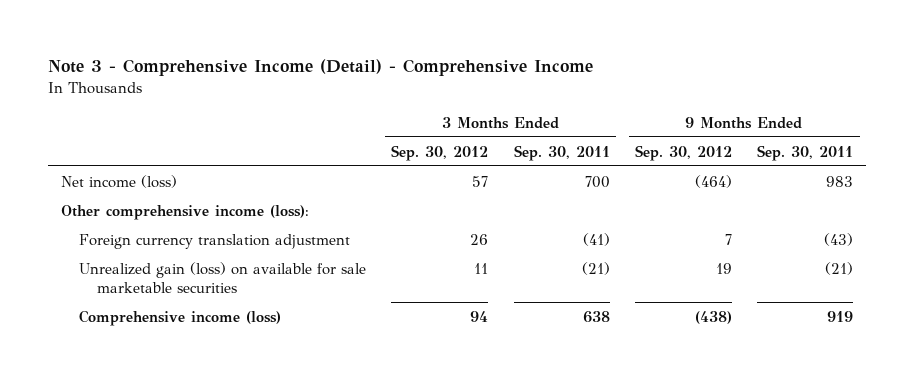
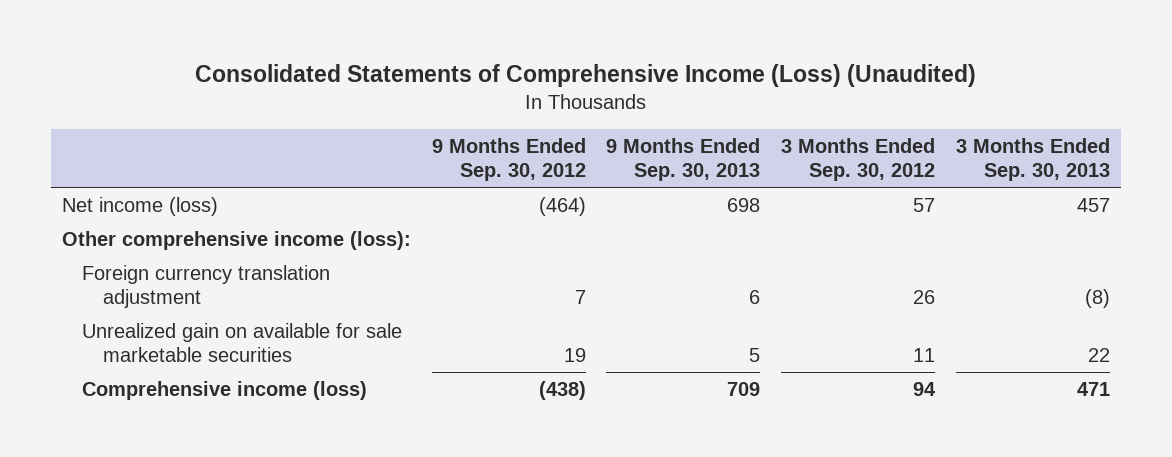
- Note 3 - Comprehensive Income (Detail) - Comprehensive Income
+ Consolidated Statements of Comprehensive Income (Loss) (Unaudited)
- | 3 Months Ended Sep. 30, 2012 | 3 Months Ended Sep. 30, 2011 | 9 Months Ended Sep. 30, 2012 | 9 Months Ended Sep. 30, 2011
+ | 9 Months Ended Sep. 30, 2012 | 9 Months Ended Sep. 30, 2013 | 3 Months Ended Sep. 30, 2012 | 3 Months Ended Sep. 30, 2013
- Unrealized gain (loss) on available for sale marketable securities | 11 | (21) | 19 | (21)
+ Unrealized gain on available for sale marketable securities | 19 | 5 | 11 | 22

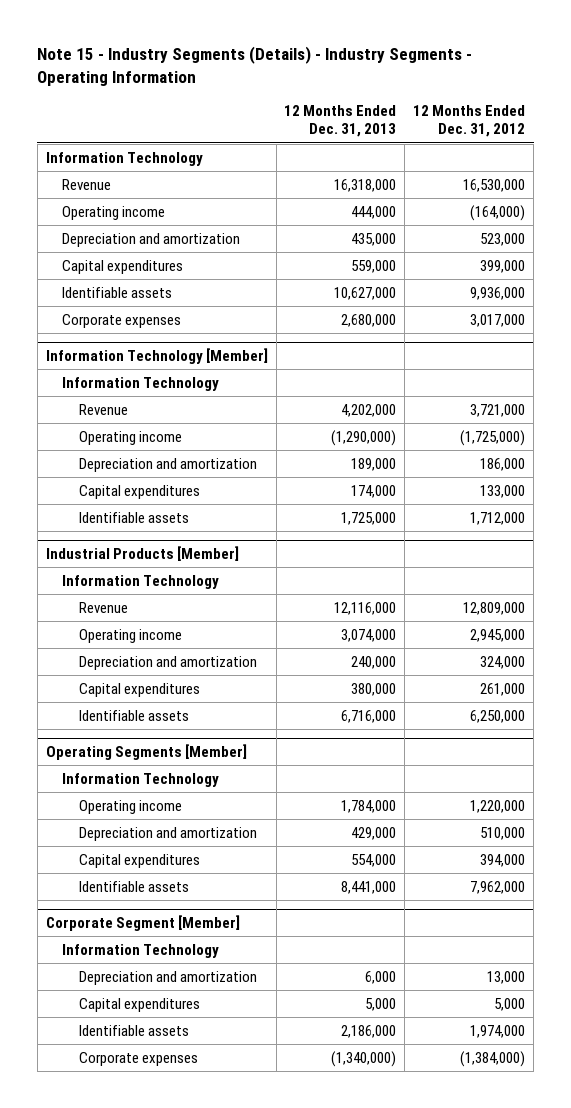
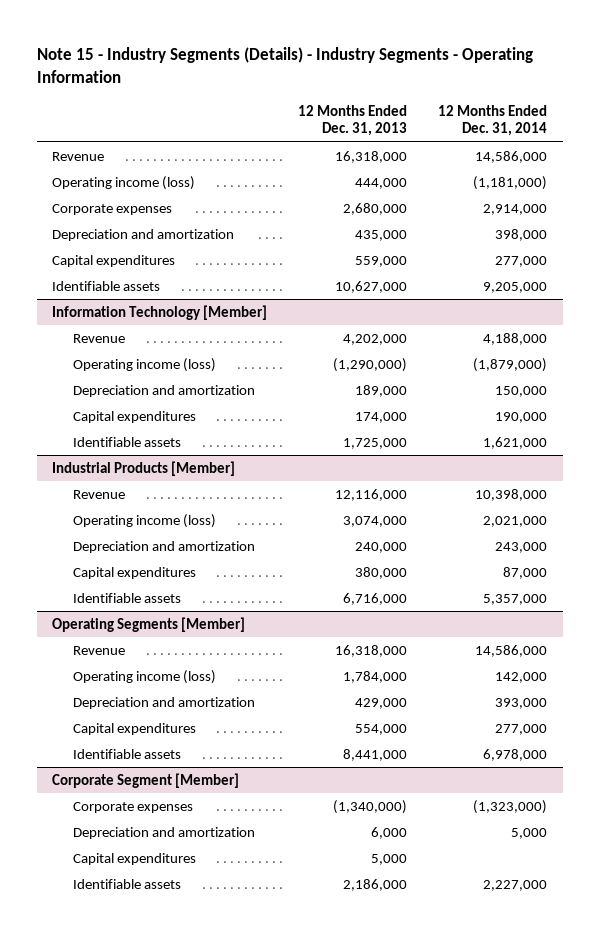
- | 12 Months Ended Dec. 31, 2013 | 12 Months Ended Dec. 31, 2012
+ | 12 Months Ended Dec. 31, 2013 | 12 Months Ended Dec. 31, 2014
- Information Technology
- Operating income | 444,000 | (164,000)
+ Operating income (loss) | 444,000 | (1,181,000)
moved up: Corporate expenses | 2,680,000 | 2,914,000
@ Information Technology [Member]
- Information Technology
- Operating income | (1,290,000) | (1,725,000)
+ Operating income (loss) | (1,290,000) | (1,879,000)
@ Industrial Products [Member]
- Information Technology
- Operating income | 3,074,000 | 2,945,000
+ Operating income (loss) | 3,074,000 | 2,021,000
@ Operating Segments [Member]
- Information Technology
- Operating income | 1,784,000 | 1,220,000
+ Revenue | 16,318,000 | 14,586,000
+ Operating income (loss) | 1,784,000 | 142,000
@ Corporate Segment [Member]
- Information Technology
moved up: Corporate expenses | (1,340,000) | (1,323,000)

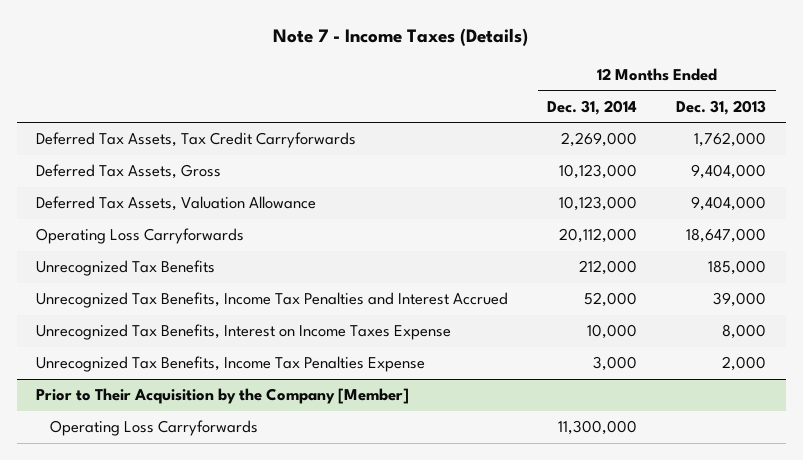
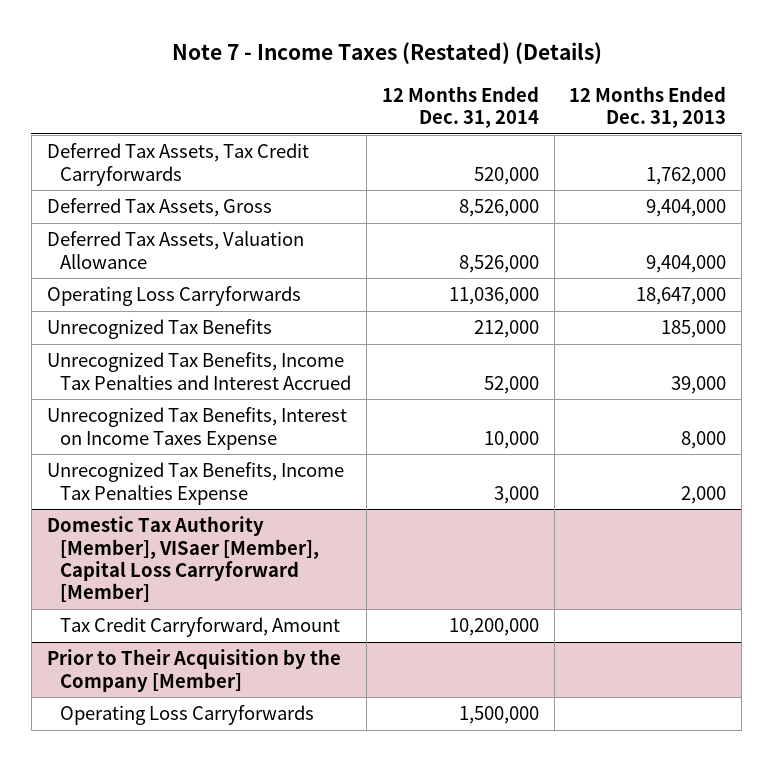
- Note 7 - Income Taxes (Details)
+ Note 7 - Income Taxes (Restated) (Details)
- Deferred Tax Assets, Tax Credit Carryforwards | 2,269,000 | 1,762,000
- Deferred Tax Assets, Gross | 10,123,000 | 9,404,000
- Deferred Tax Assets, Valuation Allowance | 10,123,000 | 9,404,000
- Operating Loss Carryforwards | 20,112,000 | 18,647,000
+ Deferred Tax Assets, Tax Credit Carryforwards | 520,000 | 1,762,000
+ Deferred Tax Assets, Gross | 8,526,000 | 9,404,000
+ Deferred Tax Assets, Valuation Allowance | 8,526,000 | 9,404,000
+ Operating Loss Carryforwards | 11,036,000 | 18,647,000
+ Domestic Tax Authority [Member], VISaer [Member], Capital Loss Carryforward [Member]
+ Tax Credit Carryforward, Amount | 10,200,000 |
@ Prior to Their Acquisition by the Company [Member]
- Operating Loss Carryforwards | 11,300,000 |
+ Operating Loss Carryforwards | 1,500,000 |

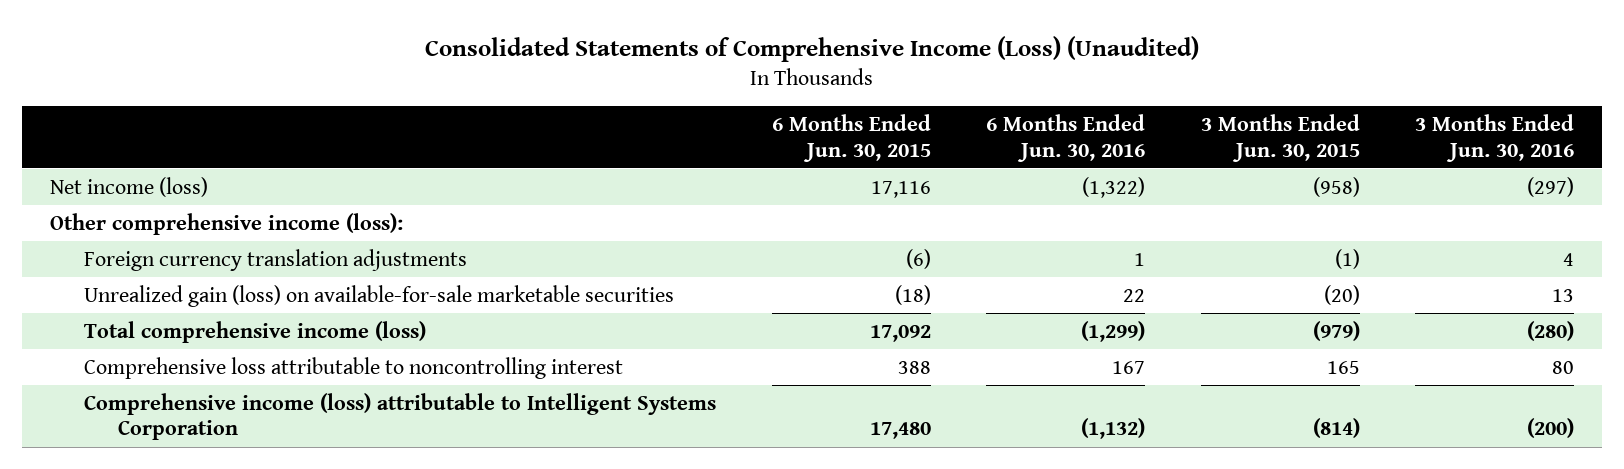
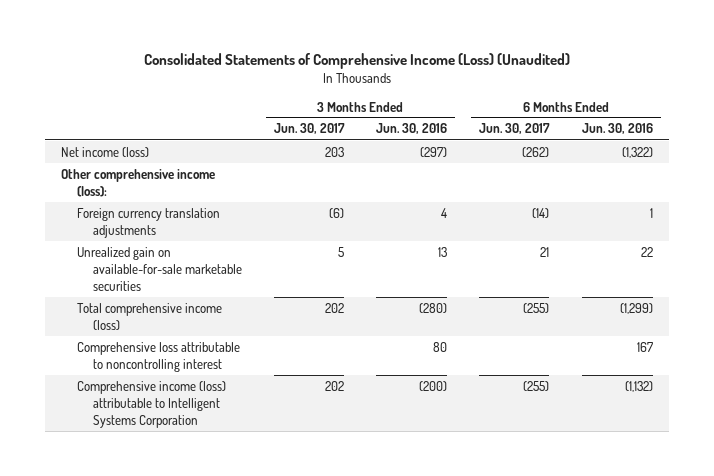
- | 6 Months Ended Jun. 30, 2015 | 6 Months Ended Jun. 30, 2016 | 3 Months Ended Jun. 30, 2015 | 3 Months Ended Jun. 30, 2016
+ | 3 Months Ended Jun. 30, 2017 | 3 Months Ended Jun. 30, 2016 | 6 Months Ended Jun. 30, 2017 | 6 Months Ended Jun. 30, 2016
- Unrealized gain (loss) on available-for-sale marketable securities | (18) | 22 | (20) | 13
+ Unrealized gain on available-for-sale marketable securities | 5 | 13 | 21 | 22

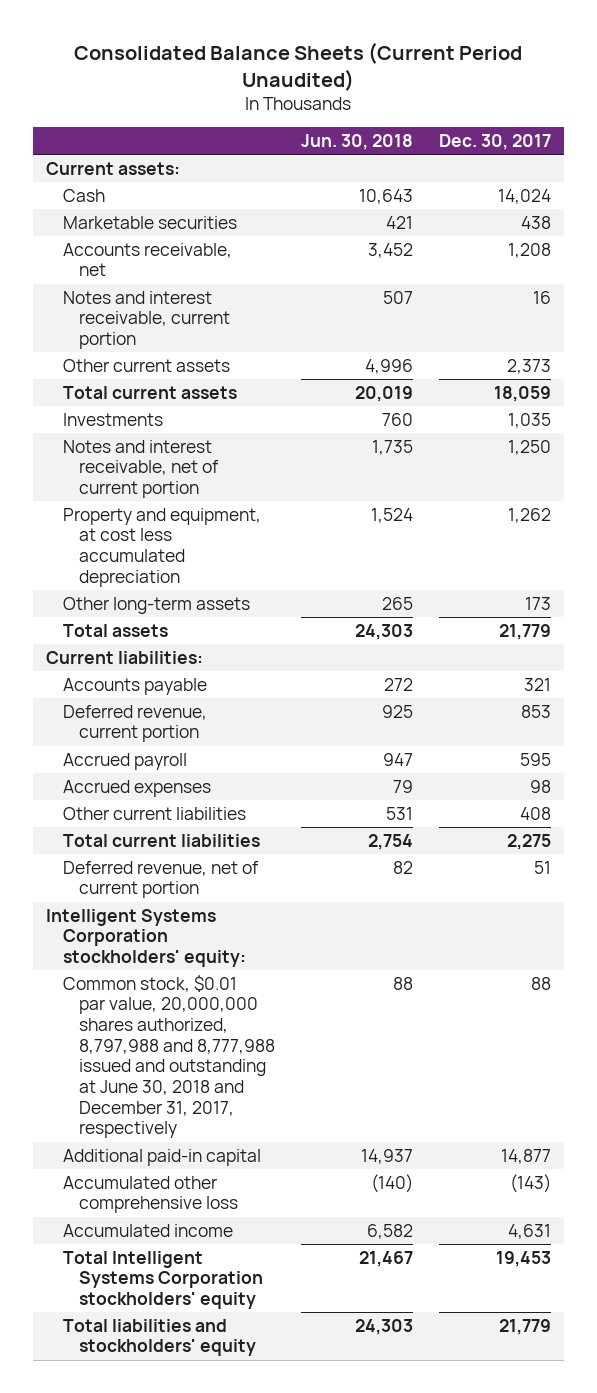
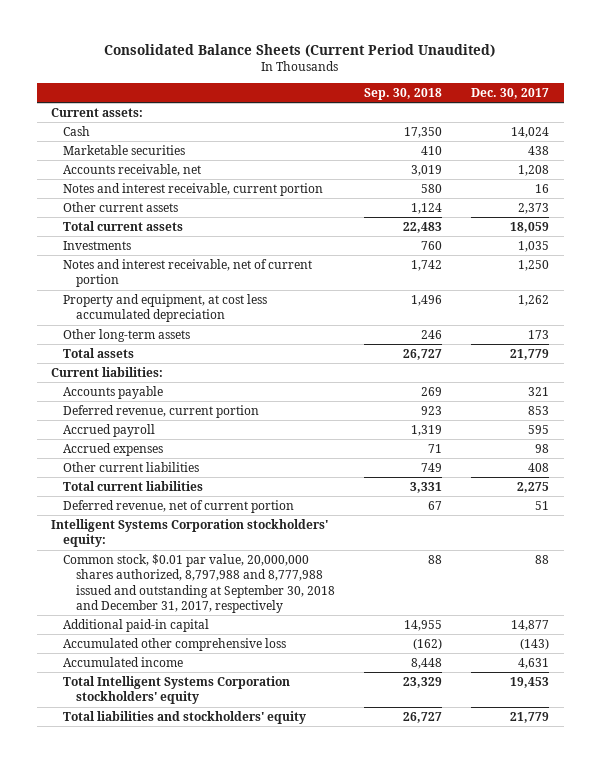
- | Jun. 30, 2018 | Dec. 30, 2017
+ | Sep. 30, 2018 | Dec. 30, 2017
- Common stock, $0.01 par value, 20,000,000 shares authorized, 8,797,988 and 8,777,988 issued and outstanding at June 30, 2018 and December 31, 2017, respectively | 88 | 88
+ Common stock, $0.01 par value, 20,000,000 shares authorized, 8,797,988 and 8,777,988 issued and outstanding at September 30, 2018 and December 31, 2017, respectively | 88 | 88

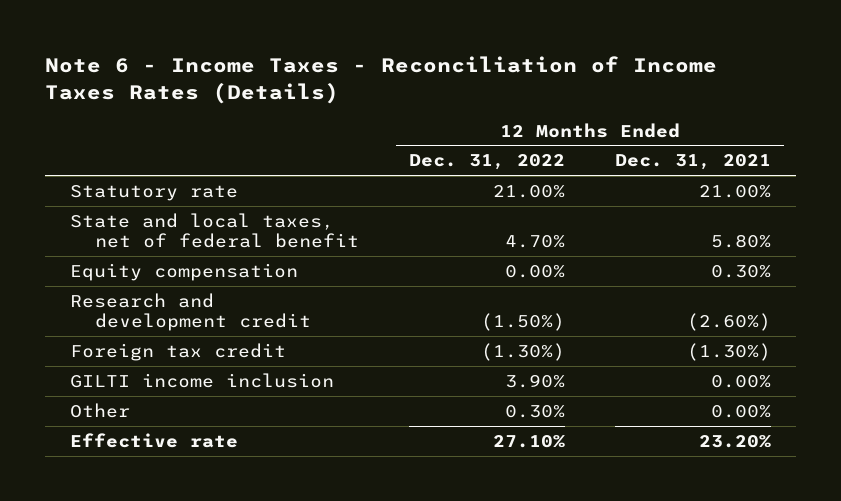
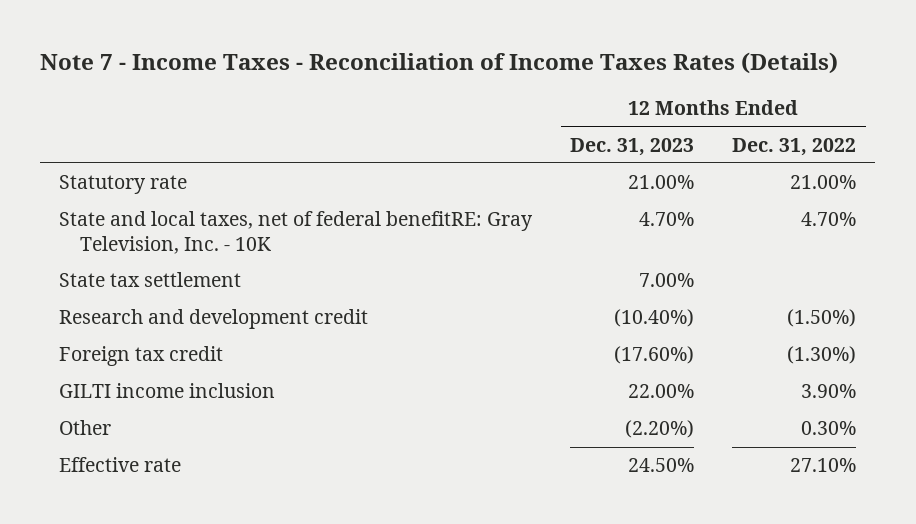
- Note 6 - Income Taxes - Reconciliation of Income Taxes Rates (Details)
+ Note 7 - Income Taxes - Reconciliation of Income Taxes Rates (Details)
- | 12 Months Ended Dec. 31, 2022 | 12 Months Ended Dec. 31, 2021
+ | 12 Months Ended Dec. 31, 2023 | 12 Months Ended Dec. 31, 2022
- State and local taxes, net of federal benefit | 4.70% | 5.80%
- Equity compensation | 0.00% | 0.30%
+ State and local taxes, net of federal benefitRE: Gray Television, Inc. - 10K | 4.70% | 4.70%
+ State tax settlement | 7.00% |

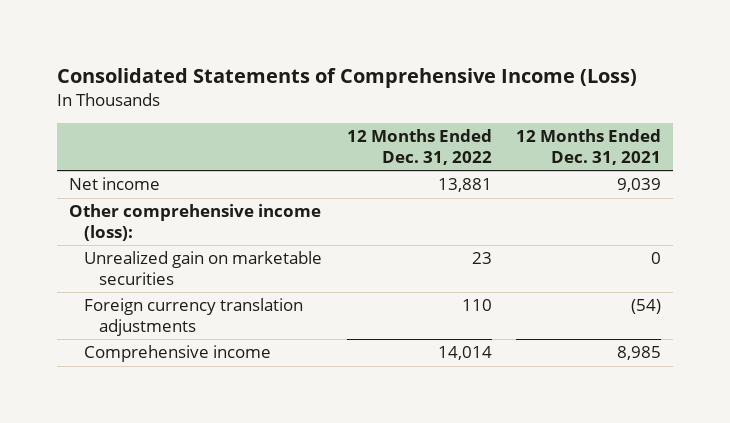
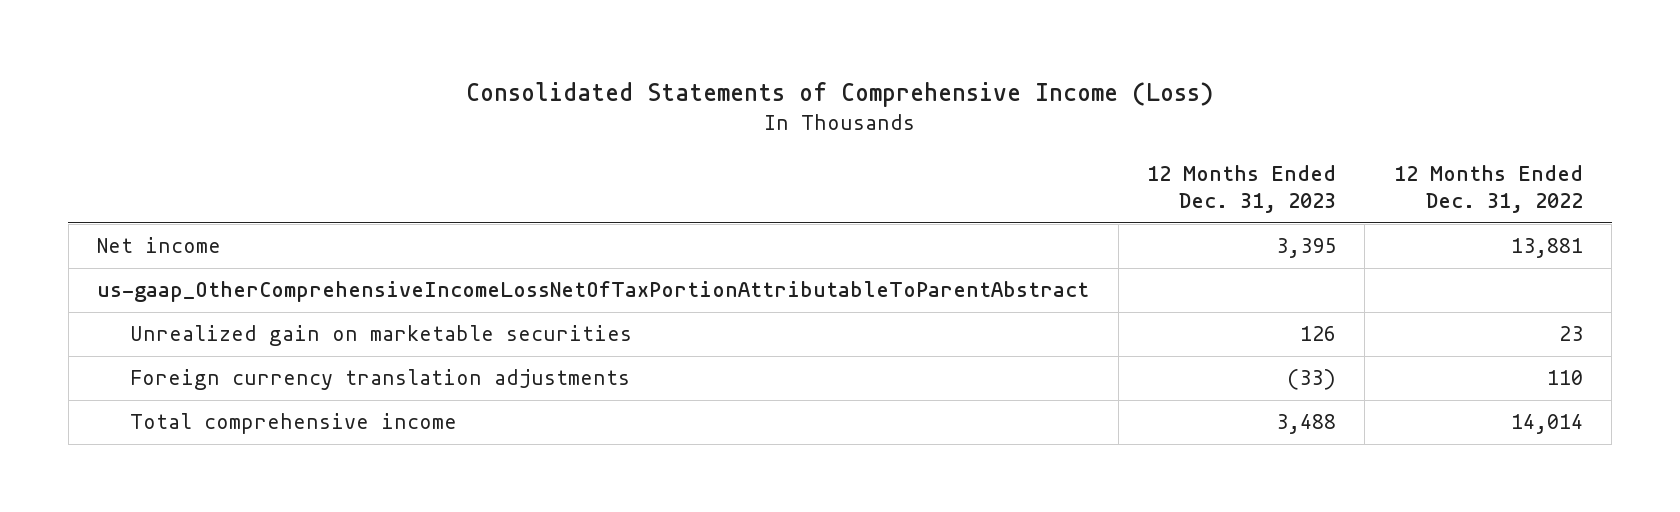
- | 12 Months Ended Dec. 31, 2022 | 12 Months Ended Dec. 31, 2021
+ | 12 Months Ended Dec. 31, 2023 | 12 Months Ended Dec. 31, 2022
- Other comprehensive income (loss):
+ us-gaap_OtherComprehensiveIncomeLossNetOfTaxPortionAttributableToParentAbstract
- Comprehensive income | 14,014 | 8,985
+ Total comprehensive income | 3,488 | 14,014

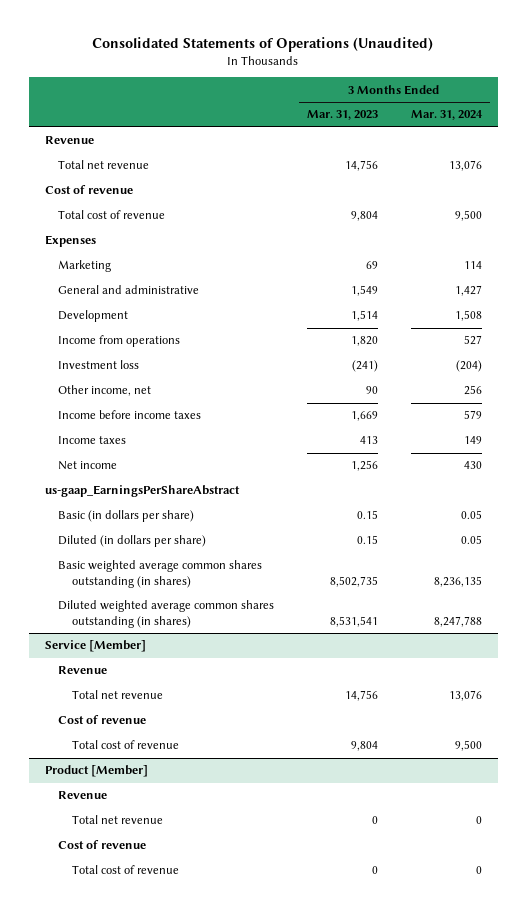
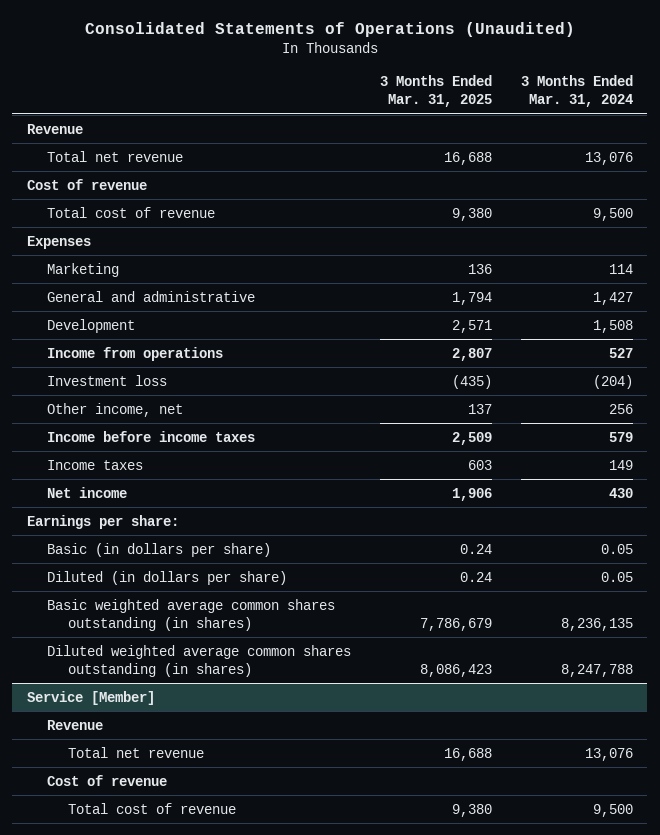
- | 3 Months Ended Mar. 31, 2023 | 3 Months Ended Mar. 31, 2024
+ | 3 Months Ended Mar. 31, 2025 | 3 Months Ended Mar. 31, 2024
- us-gaap_EarningsPerShareAbstract
+ Earnings per share:
- Product [Member]
- Revenue
- Total net revenue | 0 | 0
- Cost of revenue
- Total cost of revenue | 0 | 0

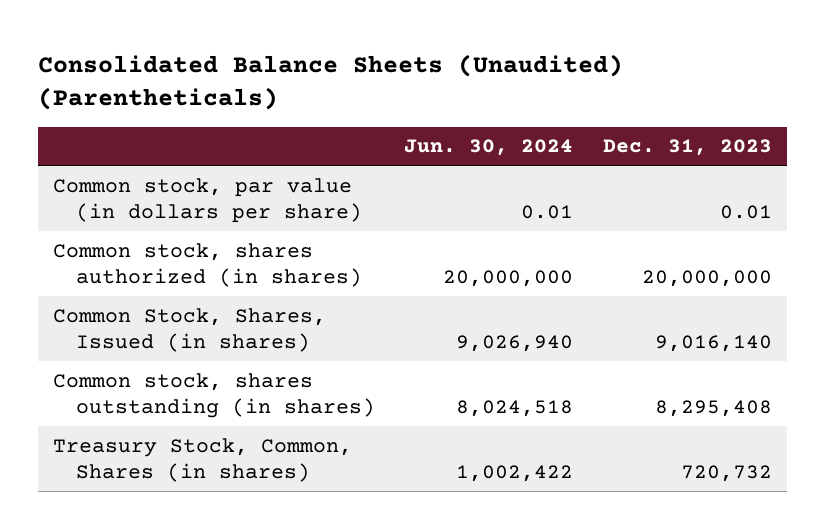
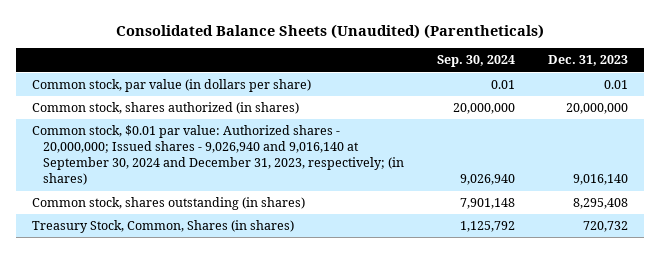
- | Jun. 30, 2024 | Dec. 31, 2023
+ | Sep. 30, 2024 | Dec. 31, 2023
- Common Stock, Shares, Issued (in shares) | 9,026,940 | 9,016,140
+ Common stock, $0.01 par value: Authorized shares - 20,000,000; Issued shares - 9,026,940 and 9,016,140 at September 30, 2024 and December 31, 2023, respectively; (in shares) | 9,026,940 | 9,016,140

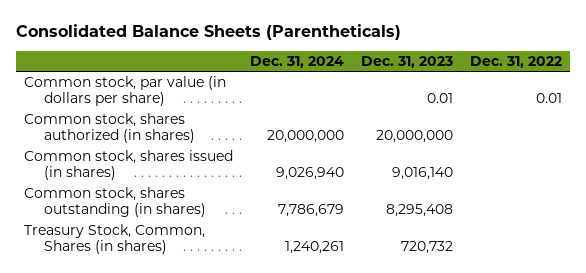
- Consolidated Balance Sheets (Unaudited) (Parentheticals)
+ Consolidated Balance Sheets (Parentheticals)
- | Sep. 30, 2024 | Dec. 31, 2023
+ | Dec. 31, 2024 | Dec. 31, 2023 | Dec. 31, 2022
- Common stock, $0.01 par value: Authorized shares - 20,000,000; Issued shares - 9,026,940 and 9,016,140 at September 30, 2024 and December 31, 2023, respectively; (in shares) | 9,026,940 | 9,016,140
+ Common stock, shares issued (in shares) | 9,026,940 | 9,016,140 |

